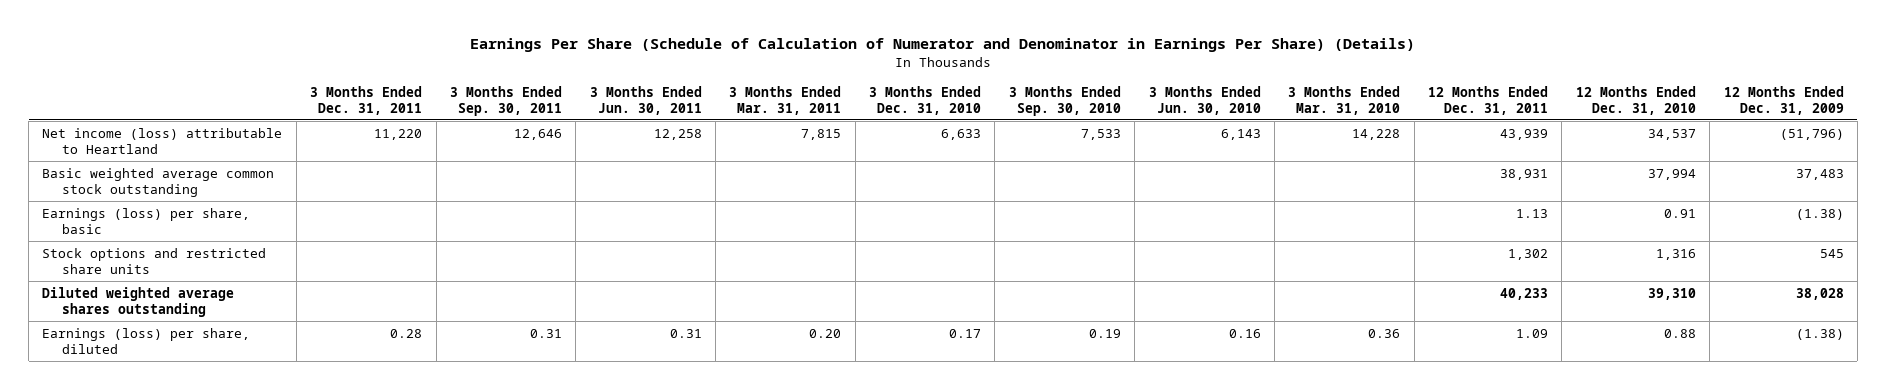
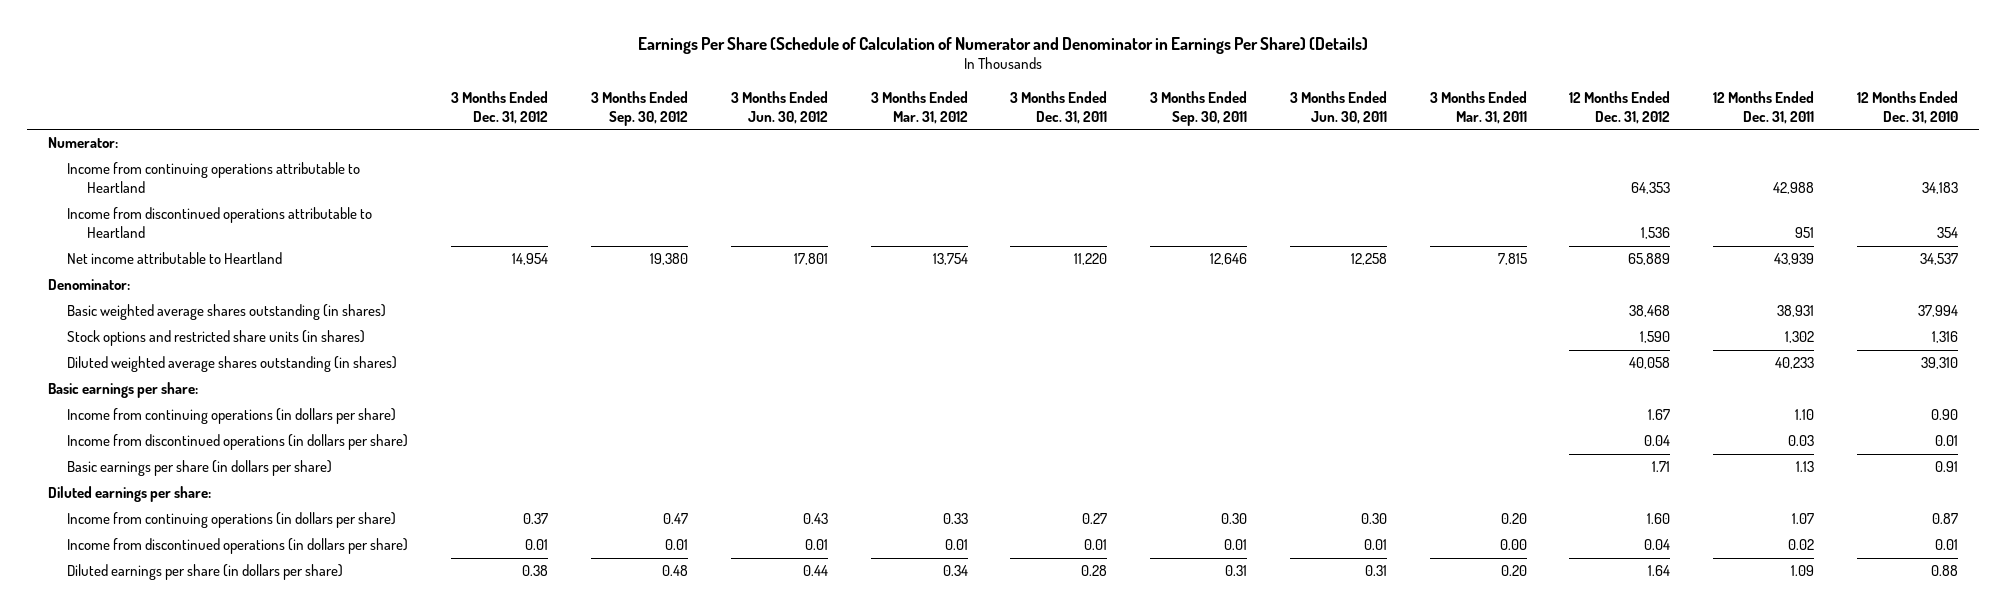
- | 3 Months Ended Dec. 31, 2011 | 3 Months Ended Sep. 30, 2011 | 3 Months Ended Jun. 30, 2011 | 3 Months Ended Mar. 31, 2011 | 3 Months Ended Dec. 31, 2010 | 3 Months Ended Sep. 30, 2010 | 3 Months Ended Jun. 30, 2010 | 3 Months Ended Mar. 31, 2010 | 12 Months Ended Dec. 31, 2011 | 12 Months Ended Dec. 31, 2010 | 12 Months Ended Dec. 31, 2009
+ | 3 Months Ended Dec. 31, 2012 | 3 Months Ended Sep. 30, 2012 | 3 Months Ended Jun. 30, 2012 | 3 Months Ended Mar. 31, 2012 | 3 Months Ended Dec. 31, 2011 | 3 Months Ended Sep. 30, 2011 | 3 Months Ended Jun. 30, 2011 | 3 Months Ended Mar. 31, 2011 | 12 Months Ended Dec. 31, 2012 | 12 Months Ended Dec. 31, 2011 | 12 Months Ended Dec. 31, 2010
- Net income (loss) attributable to Heartland | 11,220 | 12,646 | 12,258 | 7,815 | 6,633 | 7,533 | 6,143 | 14,228 | 43,939 | 34,537 | (51,796)
- Basic weighted average common stock outstanding | | | | | | | | | 38,931 | 37,994 | 37,483
- Earnings (loss) per share, basic | | | | | | | | | 1.13 | 0.91 | (1.38)
- Stock options and restricted share units | | | | | | | | | 1,302 | 1,316 | 545
- Diluted weighted average shares outstanding | | | | | | | | | 40,233 | 39,310 | 38,028
- Earnings (loss) per share, diluted | 0.28 | 0.31 | 0.31 | 0.20 | 0.17 | 0.19 | 0.16 | 0.36 | 1.09 | 0.88 | (1.38)
+ Numerator:
+ Income from continuing operations attributable to Heartland | | | | | | | | | 64,353 | 42,988 | 34,183
+ Income from discontinued operations attributable to Heartland | | | | | | | | | 1,536 | 951 | 354
+ Net income attributable to Heartland | 14,954 | 19,380 | 17,801 | 13,754 | 11,220 | 12,646 | 12,258 | 7,815 | 65,889 | 43,939 | 34,537
+ Denominator:
+ Basic weighted average shares outstanding (in shares) | | | | | | | | | 38,468 | 38,931 | 37,994
+ Stock options and restricted share units (in shares) | | | | | | | | | 1,590 | 1,302 | 1,316
+ Diluted weighted average shares outstanding (in shares) | | | | | | | | | 40,058 | 40,233 | 39,310
+ Basic earnings per share:
+ Income from continuing operations (in dollars per share) | | | | | | | | | 1.67 | 1.10 | 0.90
+ Income from discontinued operations (in dollars per share) | | | | | | | | | 0.04 | 0.03 | 0.01
+ Basic earnings per share (in dollars per share) | | | | | | | | | 1.71 | 1.13 | 0.91
+ Diluted earnings per share:
+ Income from continuing operations (in dollars per share) | 0.37 | 0.47 | 0.43 | 0.33 | 0.27 | 0.30 | 0.30 | 0.20 | 1.60 | 1.07 | 0.87
+ Income from discontinued operations (in dollars per share) | 0.01 | 0.01 | 0.01 | 0.01 | 0.01 | 0.01 | 0.01 | 0.00 | 0.04 | 0.02 | 0.01
+ Diluted earnings per share (in dollars per share) | 0.38 | 0.48 | 0.44 | 0.34 | 0.28 | 0.31 | 0.31 | 0.20 | 1.64 | 1.09 | 0.88

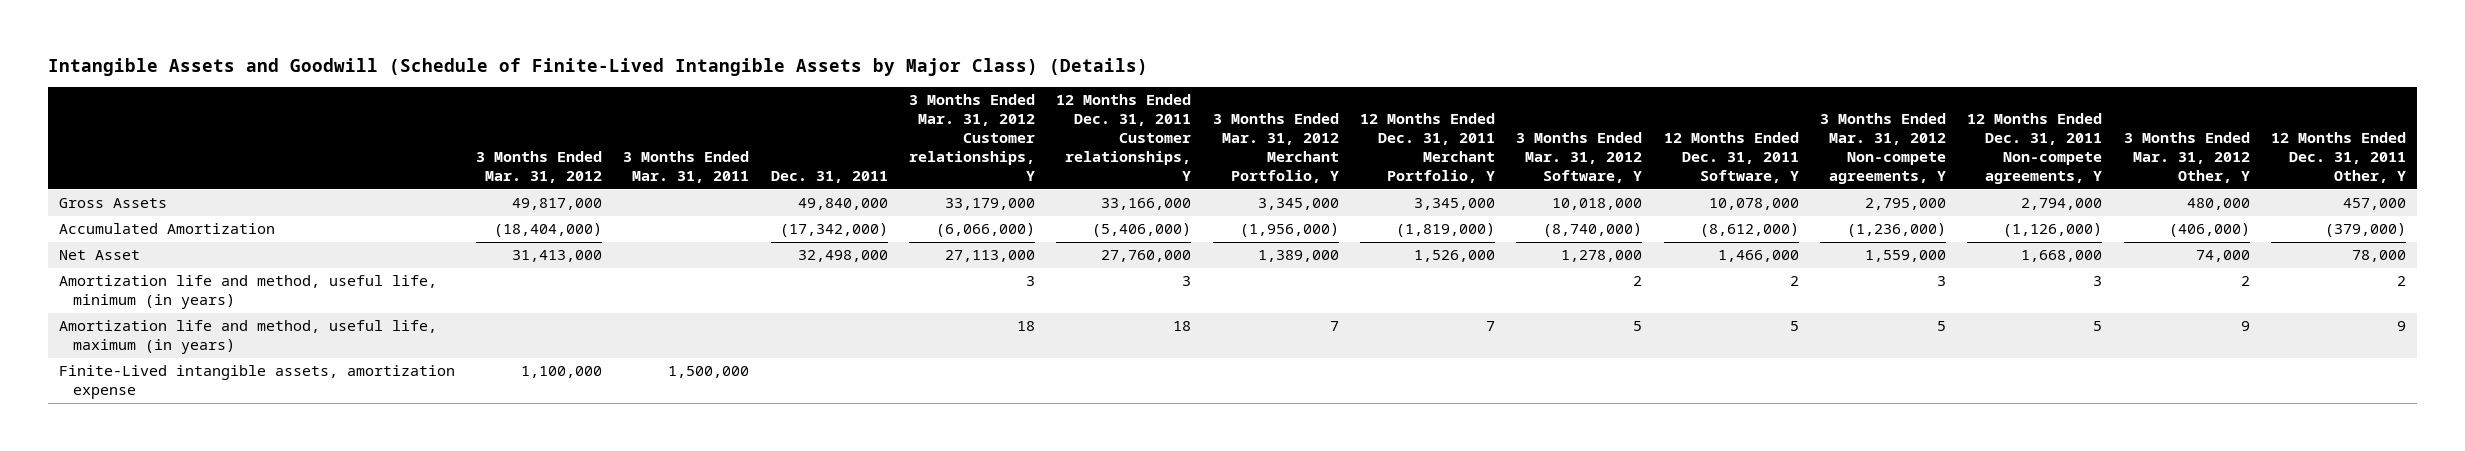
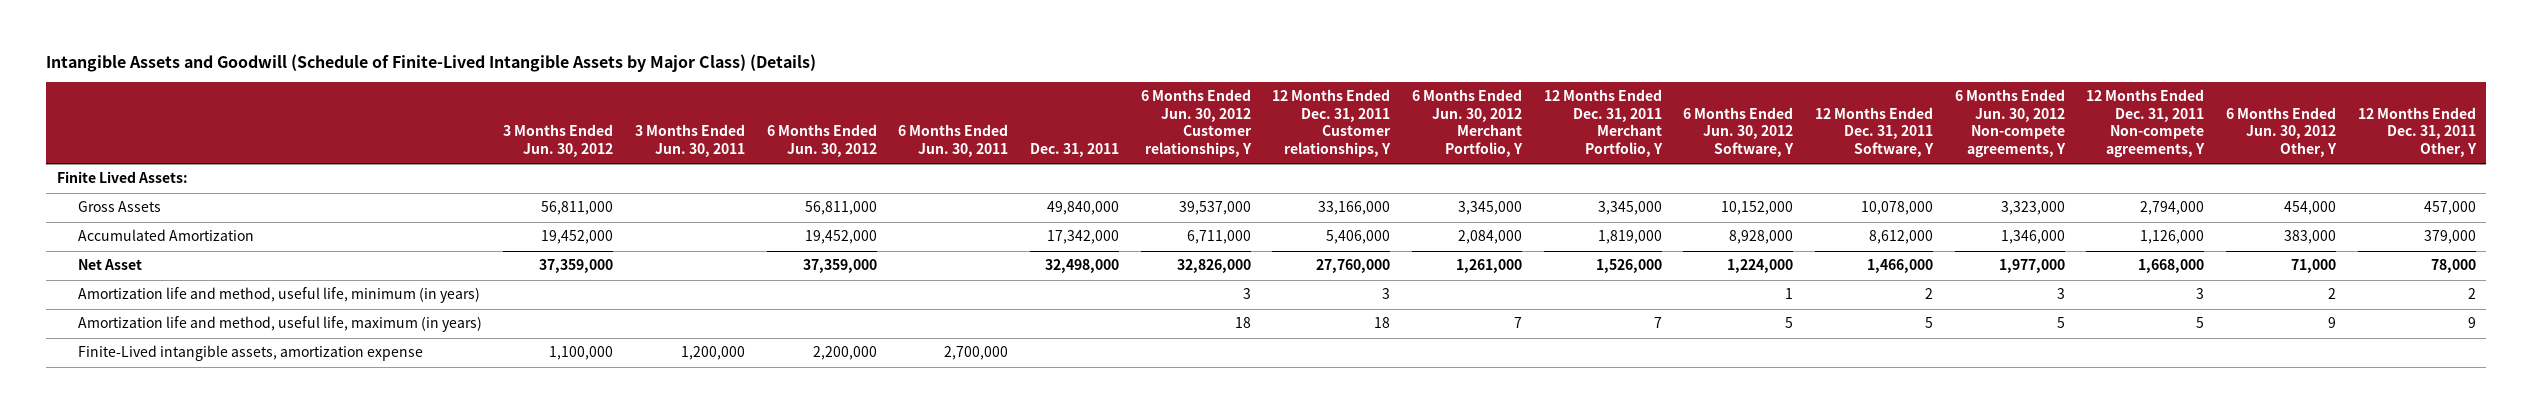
- | 3 Months Ended Mar. 31, 2012 | 3 Months Ended Mar. 31, 2011 | Dec. 31, 2011 | 3 Months Ended Mar. 31, 2012 Customer relationships, Y | 12 Months Ended Dec. 31, 2011 Customer relationships, Y | 3 Months Ended Mar. 31, 2012 Merchant Portfolio, Y | 12 Months Ended Dec. 31, 2011 Merchant Portfolio, Y | 3 Months Ended Mar. 31, 2012 Software, Y | 12 Months Ended Dec. 31, 2011 Software, Y | 3 Months Ended Mar. 31, 2012 Non-compete agreements, Y | 12 Months Ended Dec. 31, 2011 Non-compete agreements, Y | 3 Months Ended Mar. 31, 2012 Other, Y | 12 Months Ended Dec. 31, 2011 Other, Y
+ | 3 Months Ended Jun. 30, 2012 | 3 Months Ended Jun. 30, 2011 | 6 Months Ended Jun. 30, 2012 | 6 Months Ended Jun. 30, 2011 | Dec. 31, 2011 | 6 Months Ended Jun. 30, 2012 Customer relationships, Y | 12 Months Ended Dec. 31, 2011 Customer relationships, Y | 6 Months Ended Jun. 30, 2012 Merchant Portfolio, Y | 12 Months Ended Dec. 31, 2011 Merchant Portfolio, Y | 6 Months Ended Jun. 30, 2012 Software, Y | 12 Months Ended Dec. 31, 2011 Software, Y | 6 Months Ended Jun. 30, 2012 Non-compete agreements, Y | 12 Months Ended Dec. 31, 2011 Non-compete agreements, Y | 6 Months Ended Jun. 30, 2012 Other, Y | 12 Months Ended Dec. 31, 2011 Other, Y
+ Finite Lived Assets:
- Accumulated Amortization | (18,404,000) | | (17,342,000) | (6,066,000) | (5,406,000) | (1,956,000) | (1,819,000) | (8,740,000) | (8,612,000) | (1,236,000) | (1,126,000) | (406,000) | (379,000)
+ Accumulated Amortization | 19,452,000 | | 19,452,000 | | 17,342,000 | 6,711,000 | 5,406,000 | 2,084,000 | 1,819,000 | 8,928,000 | 8,612,000 | 1,346,000 | 1,126,000 | 383,000 | 379,000

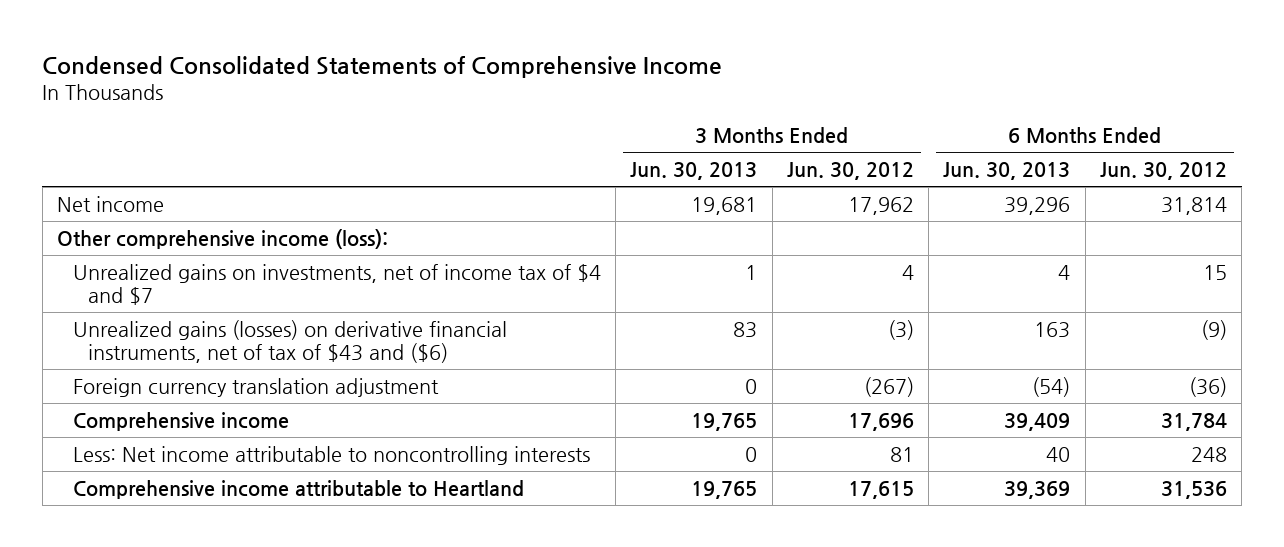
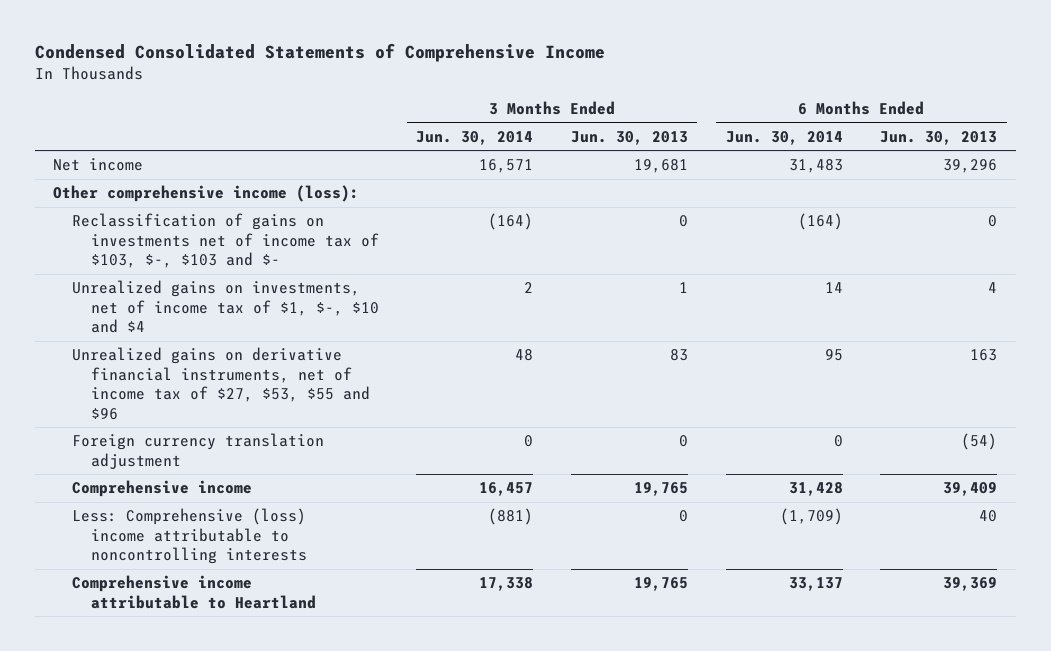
- | 3 Months Ended Jun. 30, 2013 | 3 Months Ended Jun. 30, 2012 | 6 Months Ended Jun. 30, 2013 | 6 Months Ended Jun. 30, 2012
+ | 3 Months Ended Jun. 30, 2014 | 3 Months Ended Jun. 30, 2013 | 6 Months Ended Jun. 30, 2014 | 6 Months Ended Jun. 30, 2013
- Unrealized gains on investments, net of income tax of $4 and $7 | 1 | 4 | 4 | 15
- Unrealized gains (losses) on derivative financial instruments, net of tax of $43 and ($6) | 83 | (3) | 163 | (9)
+ Reclassification of gains on investments net of income tax of $103, $-, $103 and $- | (164) | 0 | (164) | 0
+ Unrealized gains on investments, net of income tax of $1, $-, $10 and $4 | 2 | 1 | 14 | 4
+ Unrealized gains on derivative financial instruments, net of income tax of $27, $53, $55 and $96 | 48 | 83 | 95 | 163
- Less: Net income attributable to noncontrolling interests | 0 | 81 | 40 | 248
+ Less: Comprehensive (loss) income attributable to noncontrolling interests | (881) | 0 | (1,709) | 40

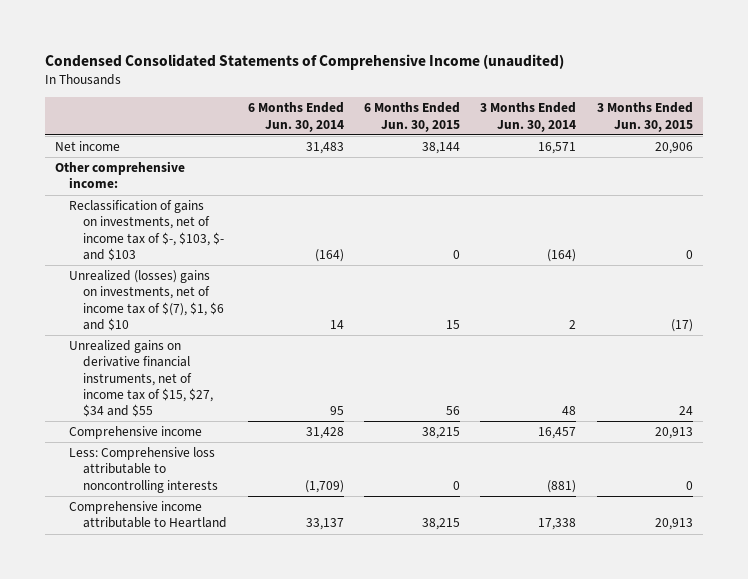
- Condensed Consolidated Statements of Comprehensive Income
+ Condensed Consolidated Statements of Comprehensive Income (unaudited)
- | 3 Months Ended Jun. 30, 2014 | 3 Months Ended Jun. 30, 2013 | 6 Months Ended Jun. 30, 2014 | 6 Months Ended Jun. 30, 2013
+ | 6 Months Ended Jun. 30, 2014 | 6 Months Ended Jun. 30, 2015 | 3 Months Ended Jun. 30, 2014 | 3 Months Ended Jun. 30, 2015
- Other comprehensive income (loss):
- Reclassification of gains on investments net of income tax of $103, $-, $103 and $- | (164) | 0 | (164) | 0
- Unrealized gains on investments, net of income tax of $1, $-, $10 and $4 | 2 | 1 | 14 | 4
- Unrealized gains on derivative financial instruments, net of income tax of $27, $53, $55 and $96 | 48 | 83 | 95 | 163
- Foreign currency translation adjustment | 0 | 0 | 0 | (54)
+ Other comprehensive income:
+ Reclassification of gains on investments, net of income tax of $-, $103, $- and $103 | (164) | 0 | (164) | 0
+ Unrealized (losses) gains on investments, net of income tax of $(7), $1, $6 and $10 | 14 | 15 | 2 | (17)
+ Unrealized gains on derivative financial instruments, net of income tax of $15, $27, $34 and $55 | 95 | 56 | 48 | 24
- Less: Comprehensive (loss) income attributable to noncontrolling interests | (881) | 0 | (1,709) | 40
+ Less: Comprehensive loss attributable to noncontrolling interests | (1,709) | 0 | (881) | 0

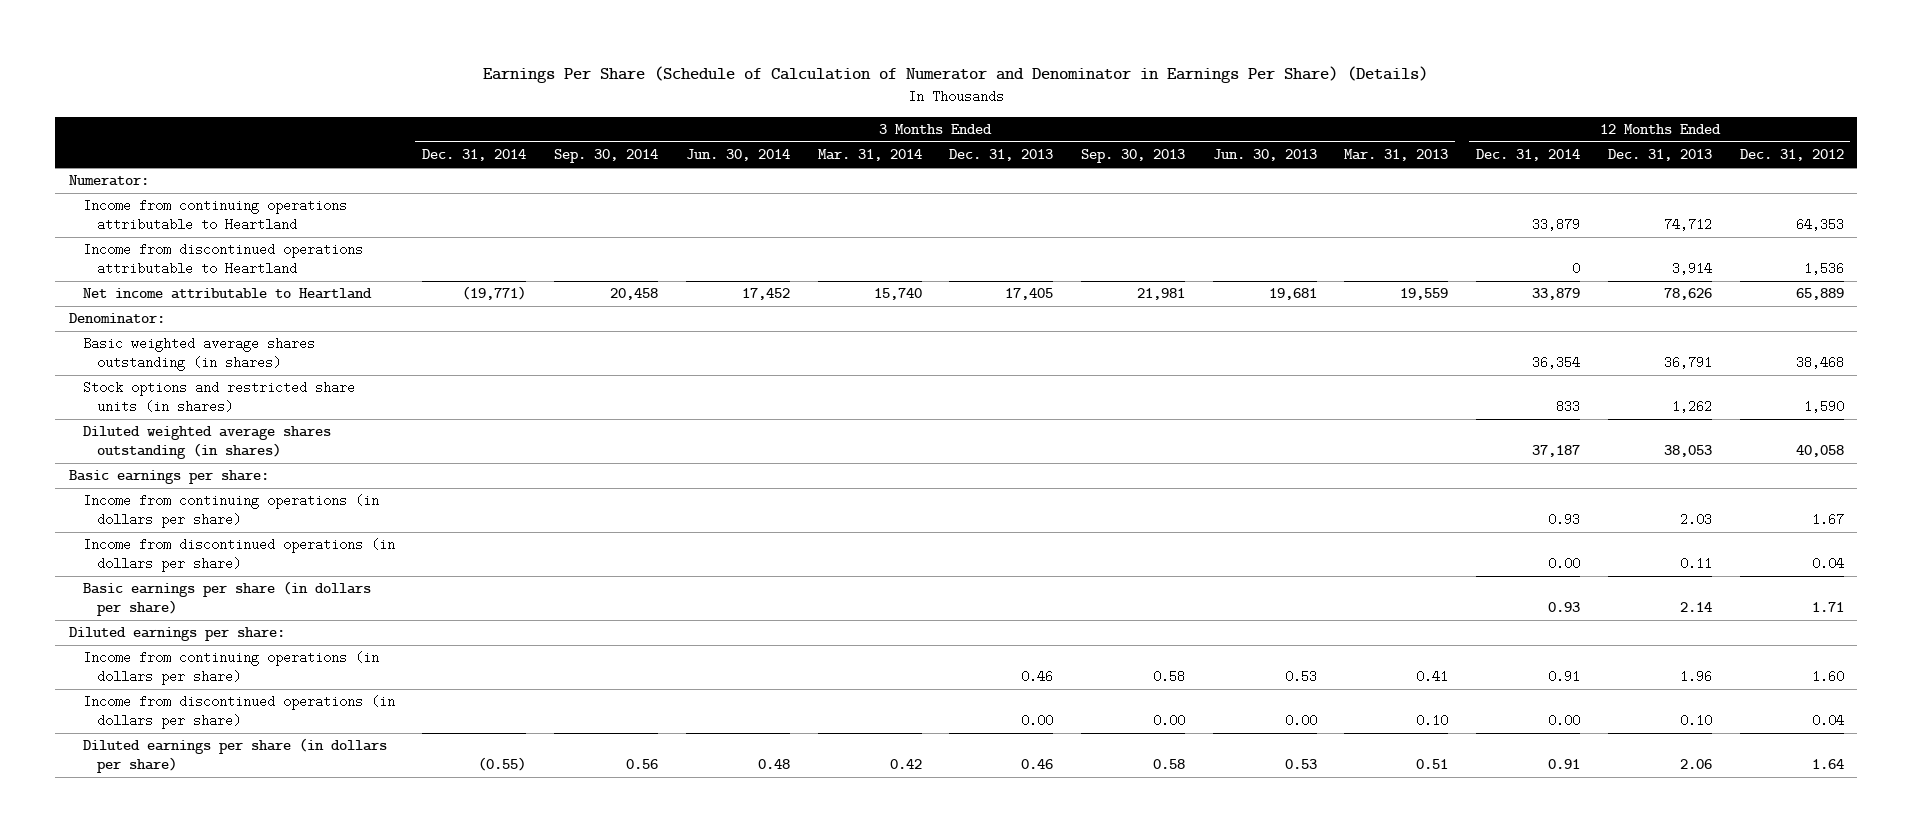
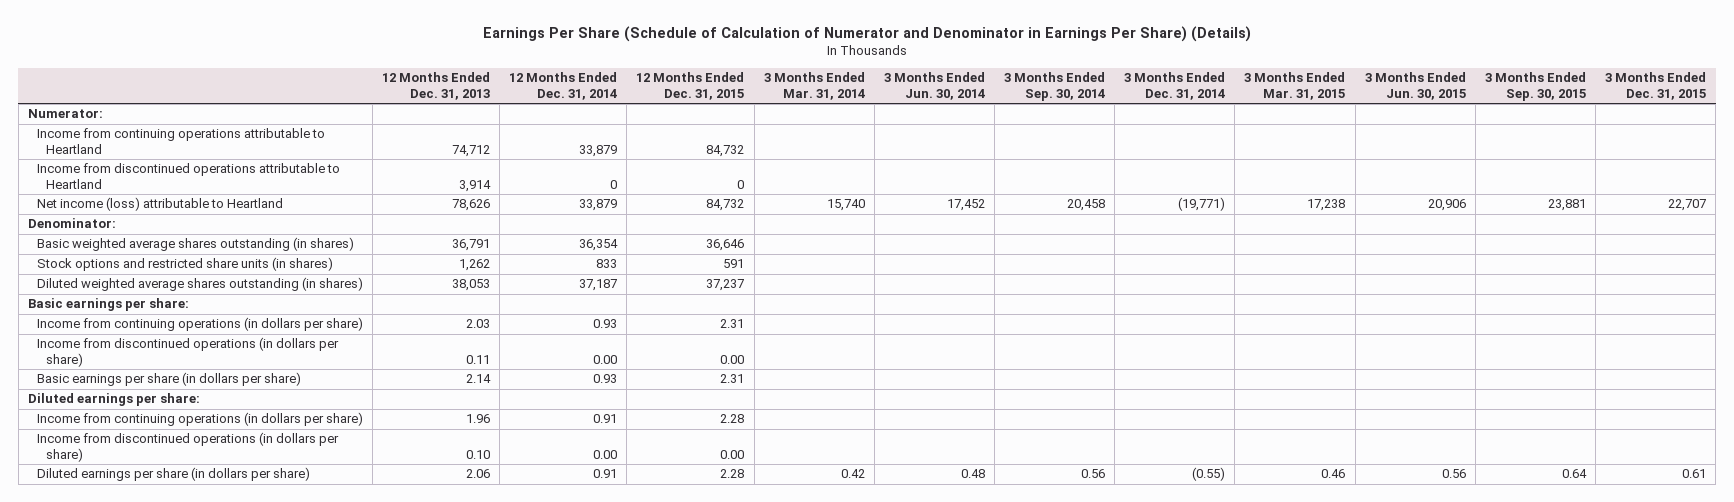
- | 3 Months Ended Dec. 31, 2014 | 3 Months Ended Sep. 30, 2014 | 3 Months Ended Jun. 30, 2014 | 3 Months Ended Mar. 31, 2014 | 3 Months Ended Dec. 31, 2013 | 3 Months Ended Sep. 30, 2013 | 3 Months Ended Jun. 30, 2013 | 3 Months Ended Mar. 31, 2013 | 12 Months Ended Dec. 31, 2014 | 12 Months Ended Dec. 31, 2013 | 12 Months Ended Dec. 31, 2012
+ | 12 Months Ended Dec. 31, 2013 | 12 Months Ended Dec. 31, 2014 | 12 Months Ended Dec. 31, 2015 | 3 Months Ended Mar. 31, 2014 | 3 Months Ended Jun. 30, 2014 | 3 Months Ended Sep. 30, 2014 | 3 Months Ended Dec. 31, 2014 | 3 Months Ended Mar. 31, 2015 | 3 Months Ended Jun. 30, 2015 | 3 Months Ended Sep. 30, 2015 | 3 Months Ended Dec. 31, 2015
- Net income attributable to Heartland | (19,771) | 20,458 | 17,452 | 15,740 | 17,405 | 21,981 | 19,681 | 19,559 | 33,879 | 78,626 | 65,889
+ Net income (loss) attributable to Heartland | 78,626 | 33,879 | 84,732 | 15,740 | 17,452 | 20,458 | (19,771) | 17,238 | 20,906 | 23,881 | 22,707

